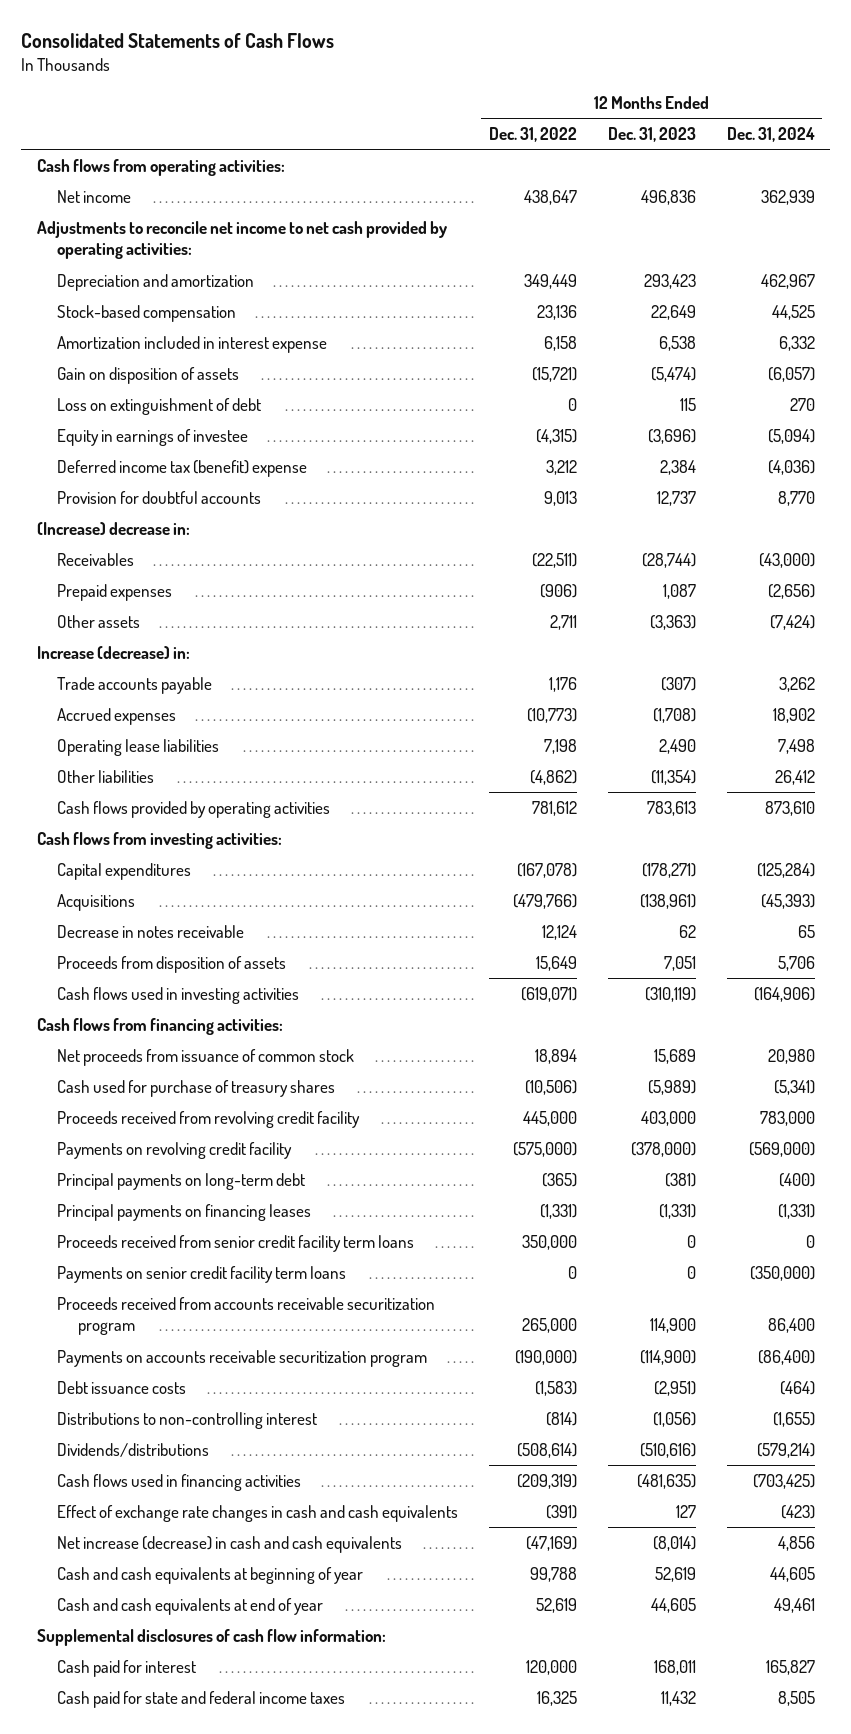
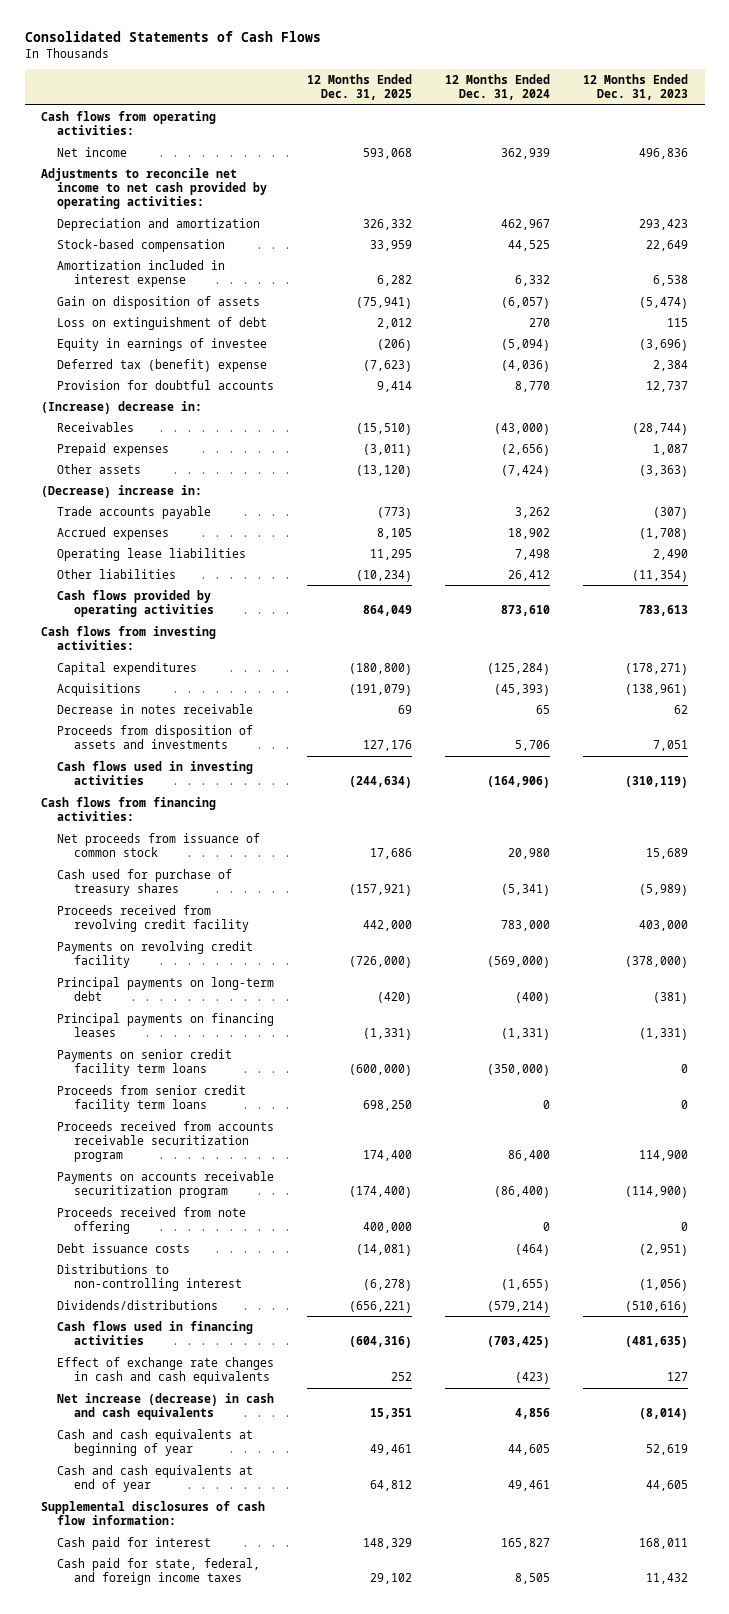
- | 12 Months Ended Dec. 31, 2022 | 12 Months Ended Dec. 31, 2023 | 12 Months Ended Dec. 31, 2024
+ | 12 Months Ended Dec. 31, 2025 | 12 Months Ended Dec. 31, 2024 | 12 Months Ended Dec. 31, 2023
- Deferred income tax (benefit) expense | 3,212 | 2,384 | (4,036)
+ Deferred tax (benefit) expense | (7,623) | (4,036) | 2,384
- Increase (decrease) in:
+ (Decrease) increase in:
- Proceeds from disposition of assets | 15,649 | 7,051 | 5,706
+ Proceeds from disposition of assets and investments | 127,176 | 5,706 | 7,051
- Proceeds received from senior credit facility term loans | 350,000 | 0 | 0
+ Proceeds from senior credit facility term loans | 698,250 | 0 | 0
+ Proceeds received from note offering | 400,000 | 0 | 0
- Cash paid for state and federal income taxes | 16,325 | 11,432 | 8,505
+ Cash paid for state, federal, and foreign income taxes | 29,102 | 8,505 | 11,432

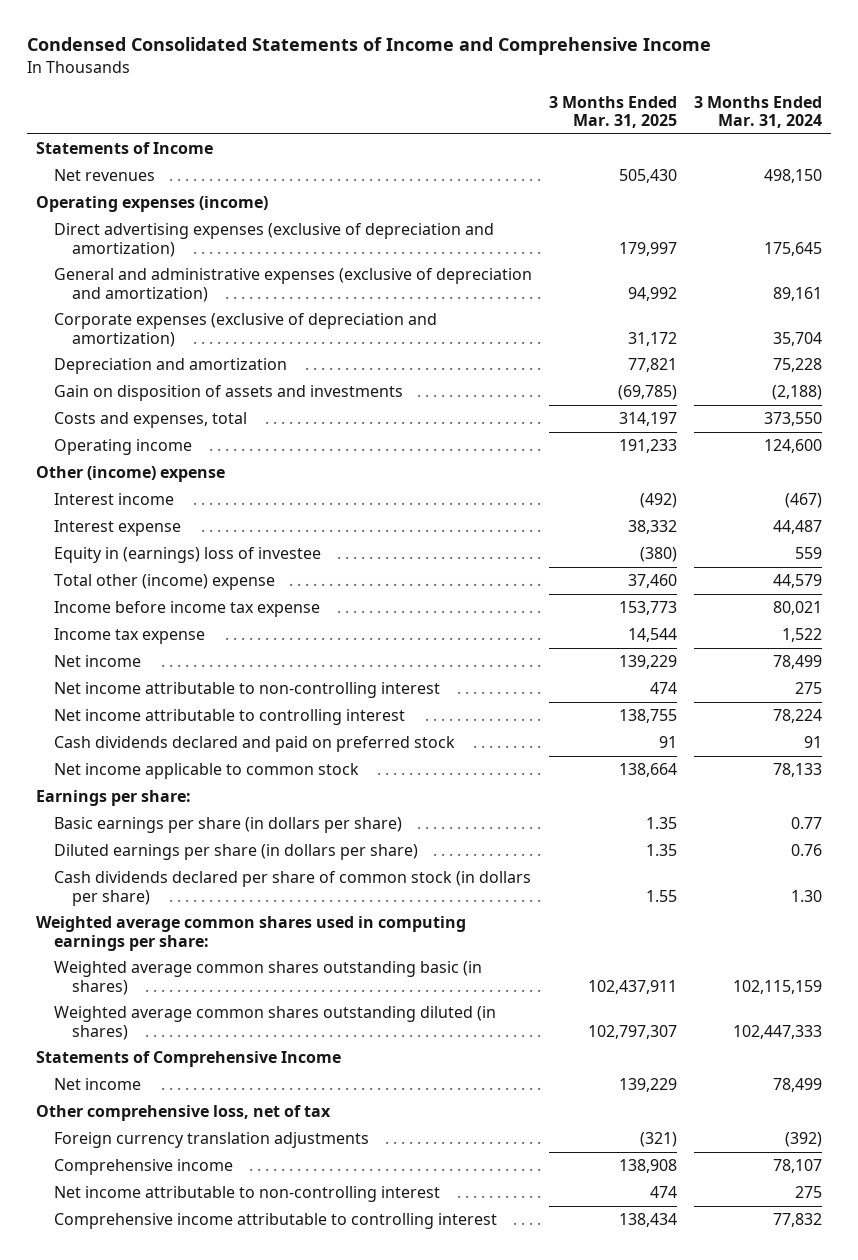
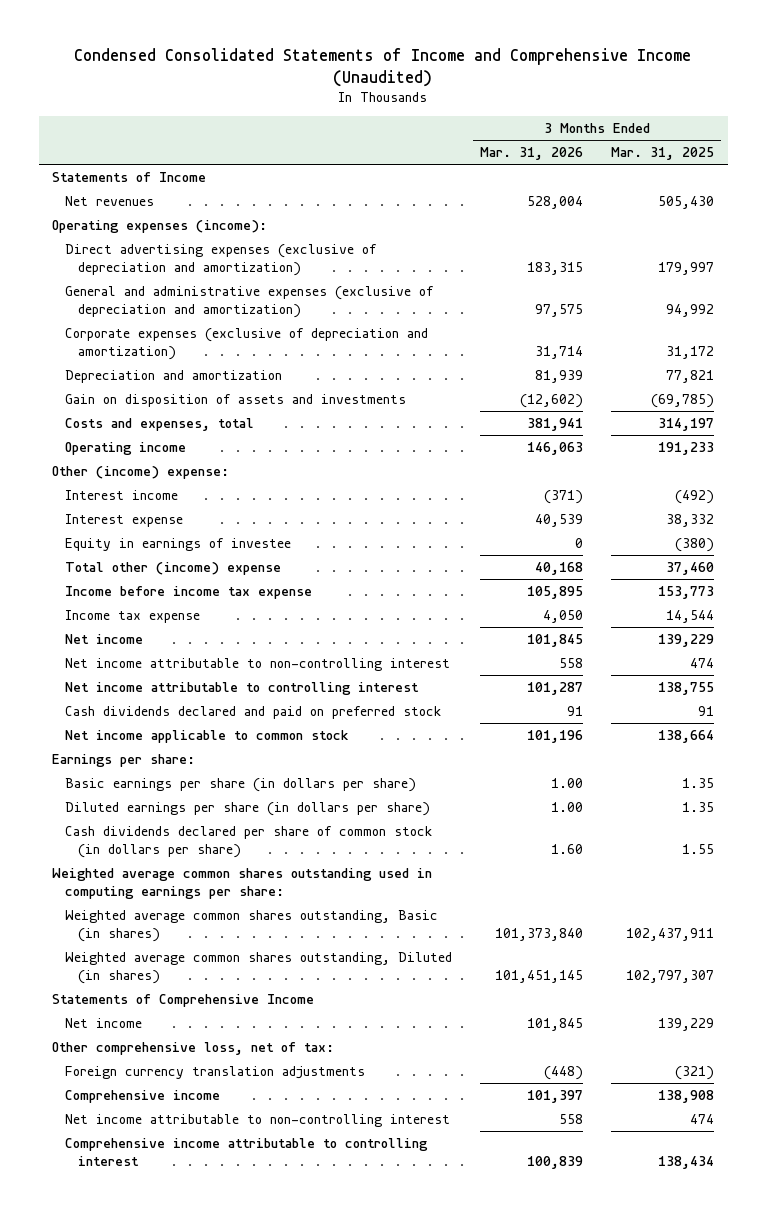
- Condensed Consolidated Statements of Income and Comprehensive Income
+ Condensed Consolidated Statements of Income and Comprehensive Income (Unaudited)
- | 3 Months Ended Mar. 31, 2025 | 3 Months Ended Mar. 31, 2024
+ | 3 Months Ended Mar. 31, 2026 | 3 Months Ended Mar. 31, 2025
- Operating expenses (income)
+ Operating expenses (income):
- Other (income) expense
+ Other (income) expense:
- Equity in (earnings) loss of investee | (380) | 559
+ Equity in earnings of investee | 0 | (380)
- Weighted average common shares used in computing earnings per share:
- Weighted average common shares outstanding basic (in shares) | 102,437,911 | 102,115,159
- Weighted average common shares outstanding diluted (in shares) | 102,797,307 | 102,447,333
+ Weighted average common shares outstanding used in computing earnings per share:
+ Weighted average common shares outstanding, Basic (in shares) | 101,373,840 | 102,437,911
+ Weighted average common shares outstanding, Diluted (in shares) | 101,451,145 | 102,797,307
- Other comprehensive loss, net of tax
+ Other comprehensive loss, net of tax:

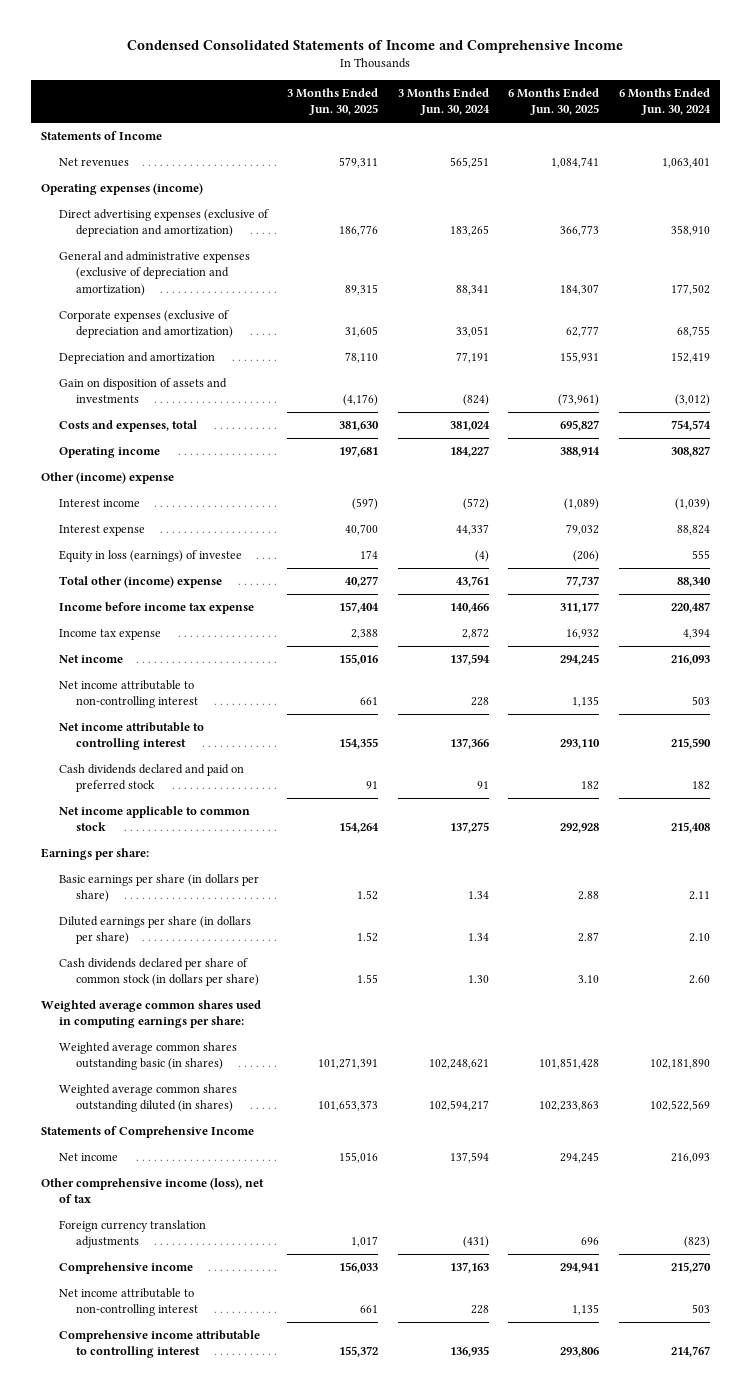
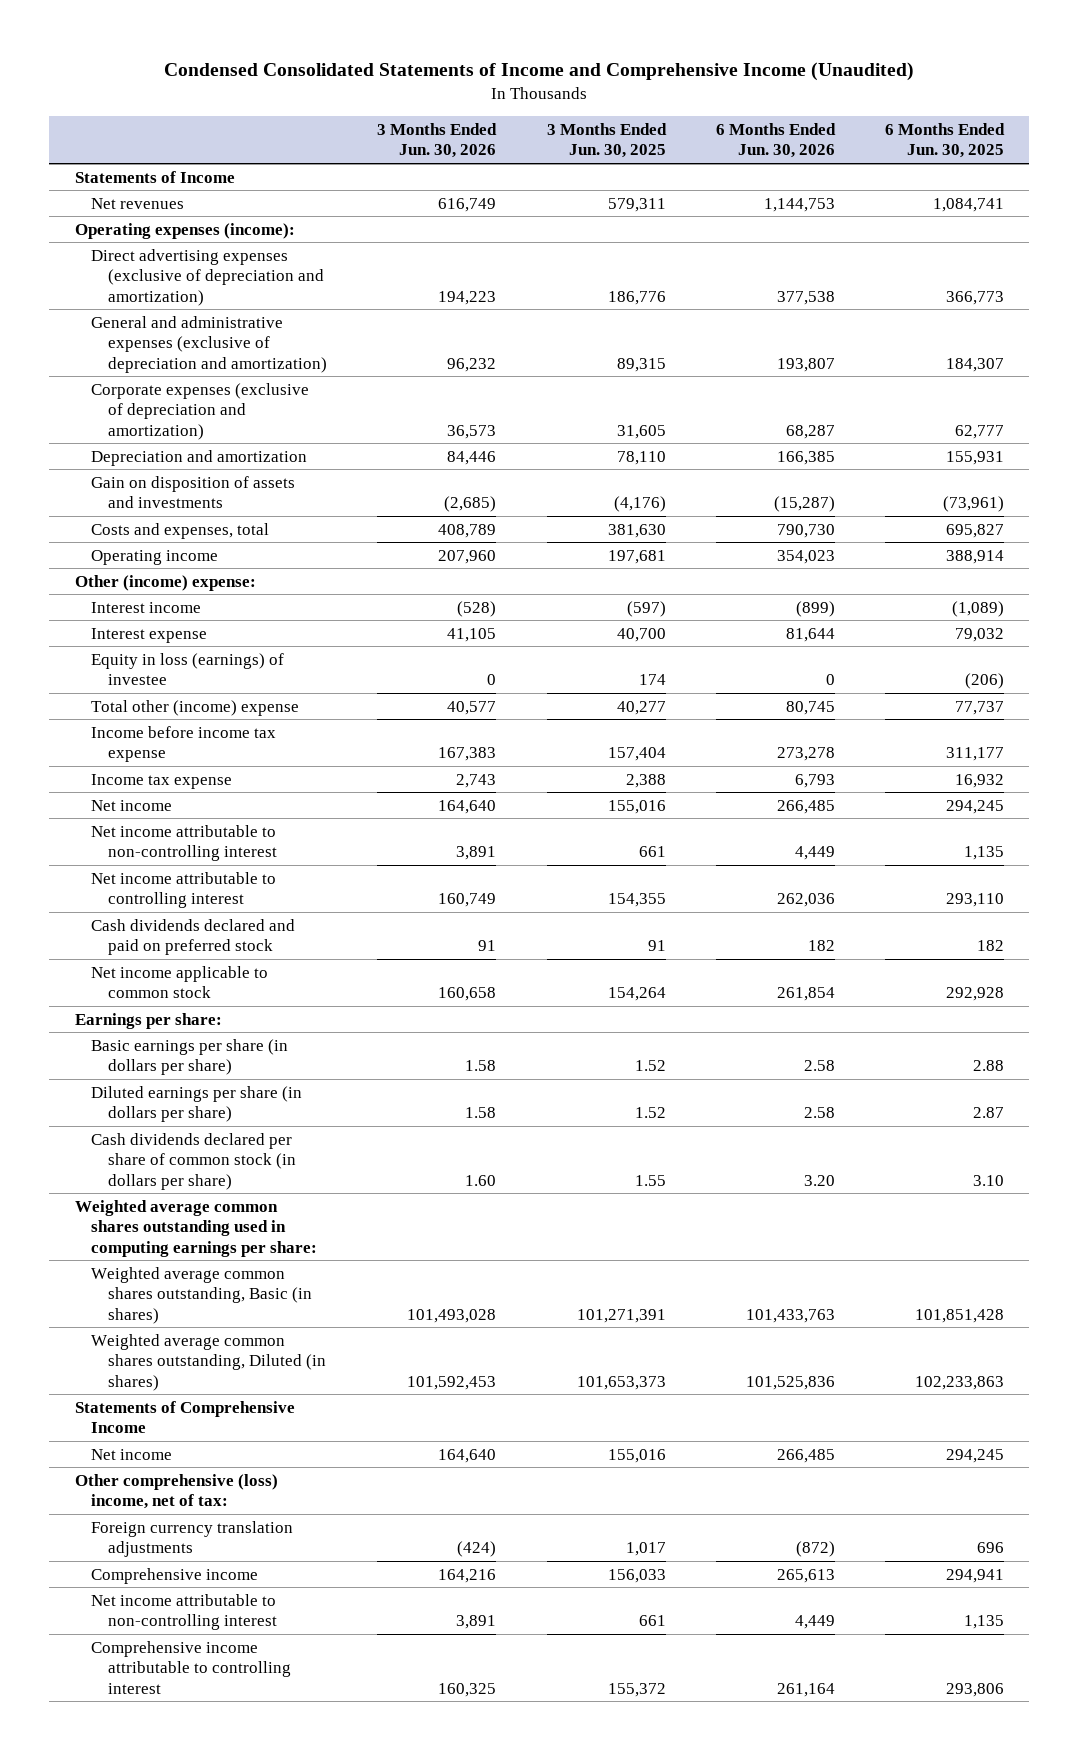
- Condensed Consolidated Statements of Income and Comprehensive Income
+ Condensed Consolidated Statements of Income and Comprehensive Income (Unaudited)
- | 3 Months Ended Jun. 30, 2025 | 3 Months Ended Jun. 30, 2024 | 6 Months Ended Jun. 30, 2025 | 6 Months Ended Jun. 30, 2024
+ | 3 Months Ended Jun. 30, 2026 | 3 Months Ended Jun. 30, 2025 | 6 Months Ended Jun. 30, 2026 | 6 Months Ended Jun. 30, 2025
- Operating expenses (income)
+ Operating expenses (income):
- Other (income) expense
+ Other (income) expense:
- Weighted average common shares used in computing earnings per share:
- Weighted average common shares outstanding basic (in shares) | 101,271,391 | 102,248,621 | 101,851,428 | 102,181,890
- Weighted average common shares outstanding diluted (in shares) | 101,653,373 | 102,594,217 | 102,233,863 | 102,522,569
+ Weighted average common shares outstanding used in computing earnings per share:
+ Weighted average common shares outstanding, Basic (in shares) | 101,493,028 | 101,271,391 | 101,433,763 | 101,851,428
+ Weighted average common shares outstanding, Diluted (in shares) | 101,592,453 | 101,653,373 | 101,525,836 | 102,233,863
- Other comprehensive income (loss), net of tax
+ Other comprehensive (loss) income, net of tax:

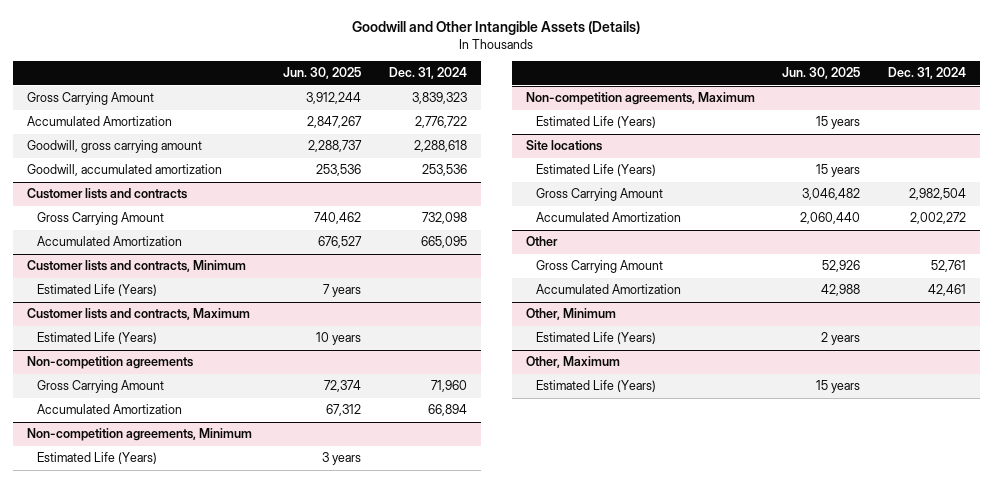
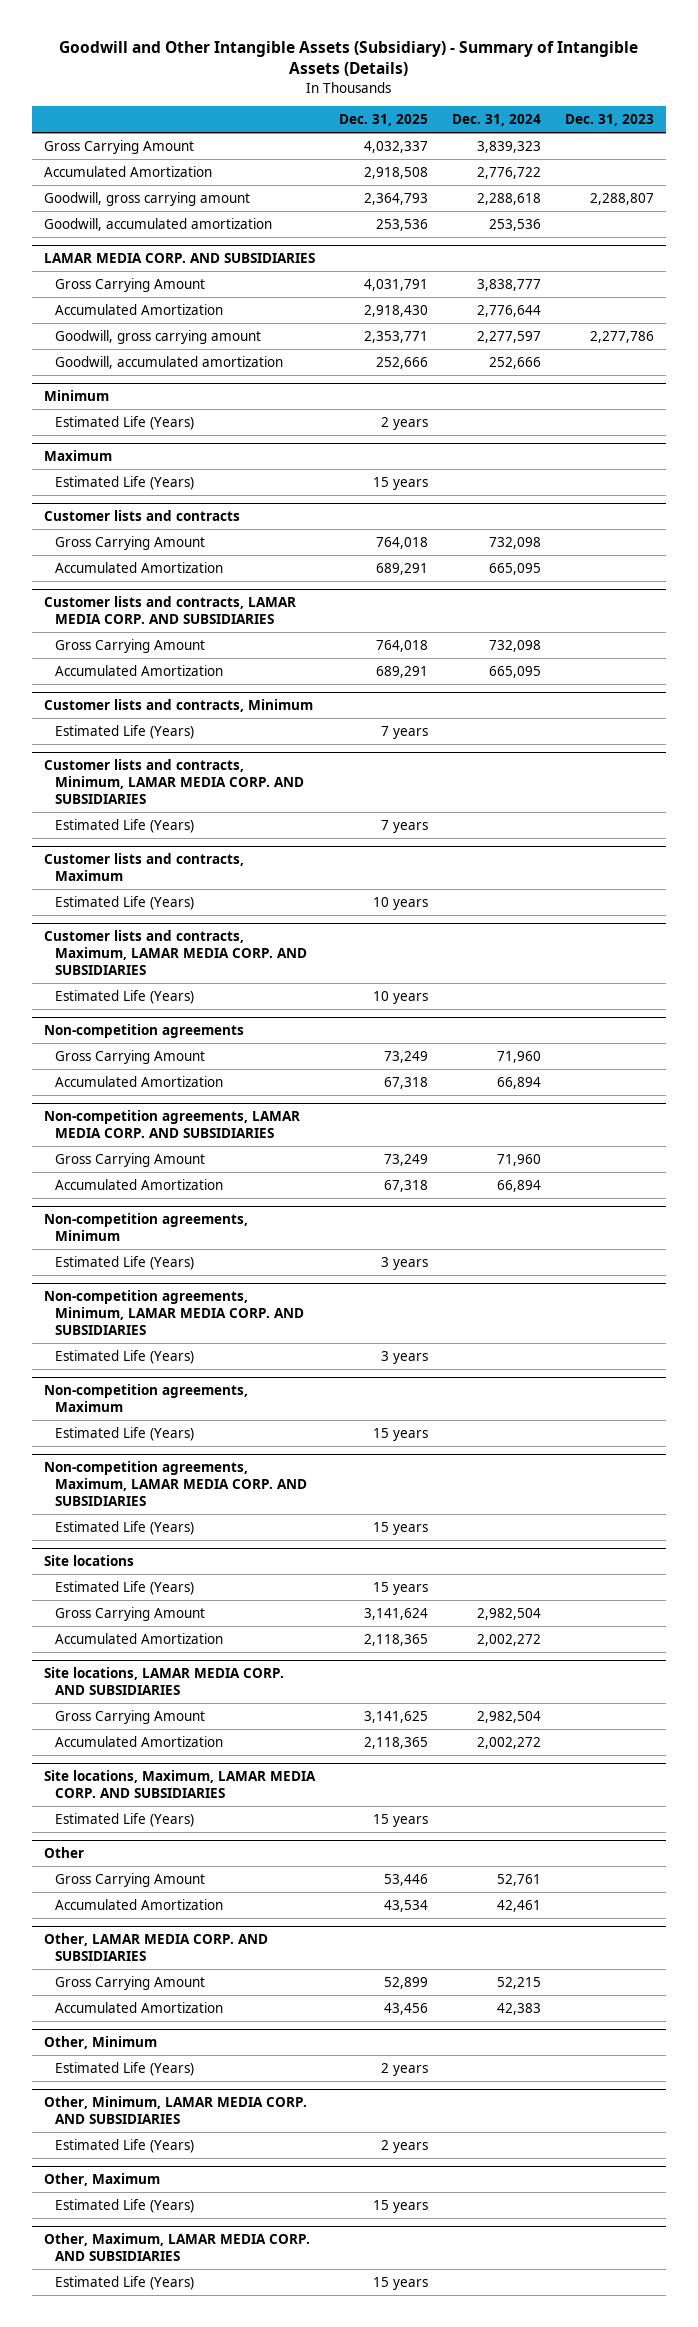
- Goodwill and Other Intangible Assets (Details)
+ Goodwill and Other Intangible Assets (Subsidiary) - Summary of Intangible Assets (Details)
- | Jun. 30, 2025 | Dec. 31, 2024
+ | Dec. 31, 2025 | Dec. 31, 2024 | Dec. 31, 2023
+ LAMAR MEDIA CORP. AND SUBSIDIARIES
+ Gross Carrying Amount | 4,031,791 | 3,838,777 |
+ Accumulated Amortization | 2,918,430 | 2,776,644 |
+ Goodwill, gross carrying amount | 2,353,771 | 2,277,597 | 2,277,786
+ Goodwill, accumulated amortization | 252,666 | 252,666 |
+ Minimum
+ Estimated Life (Years) | 2 years | |
+ Maximum
+ Estimated Life (Years) | 15 years | |
+ Customer lists and contracts, LAMAR MEDIA CORP. AND SUBSIDIARIES
+ Gross Carrying Amount | 764,018 | 732,098 |
+ Accumulated Amortization | 689,291 | 665,095 |
+ Customer lists and contracts, Minimum, LAMAR MEDIA CORP. AND SUBSIDIARIES
+ Estimated Life (Years) | 7 years | |
+ Customer lists and contracts, Maximum, LAMAR MEDIA CORP. AND SUBSIDIARIES
+ Estimated Life (Years) | 10 years | |
+ Non-competition agreements, LAMAR MEDIA CORP. AND SUBSIDIARIES
+ Gross Carrying Amount | 73,249 | 71,960 |
+ Accumulated Amortization | 67,318 | 66,894 |
+ Non-competition agreements, Minimum, LAMAR MEDIA CORP. AND SUBSIDIARIES
+ Estimated Life (Years) | 3 years | |
+ Non-competition agreements, Maximum, LAMAR MEDIA CORP. AND SUBSIDIARIES
+ Estimated Life (Years) | 15 years | |
+ Site locations, LAMAR MEDIA CORP. AND SUBSIDIARIES
+ Gross Carrying Amount | 3,141,625 | 2,982,504 |
+ Accumulated Amortization | 2,118,365 | 2,002,272 |
+ Site locations, Maximum, LAMAR MEDIA CORP. AND SUBSIDIARIES
+ Estimated Life (Years) | 15 years | |
+ Other, LAMAR MEDIA CORP. AND SUBSIDIARIES
+ Gross Carrying Amount | 52,899 | 52,215 |
+ Accumulated Amortization | 43,456 | 42,383 |
+ Other, Minimum, LAMAR MEDIA CORP. AND SUBSIDIARIES
+ Estimated Life (Years) | 2 years | |
+ Other, Maximum, LAMAR MEDIA CORP. AND SUBSIDIARIES
+ Estimated Life (Years) | 15 years | |

